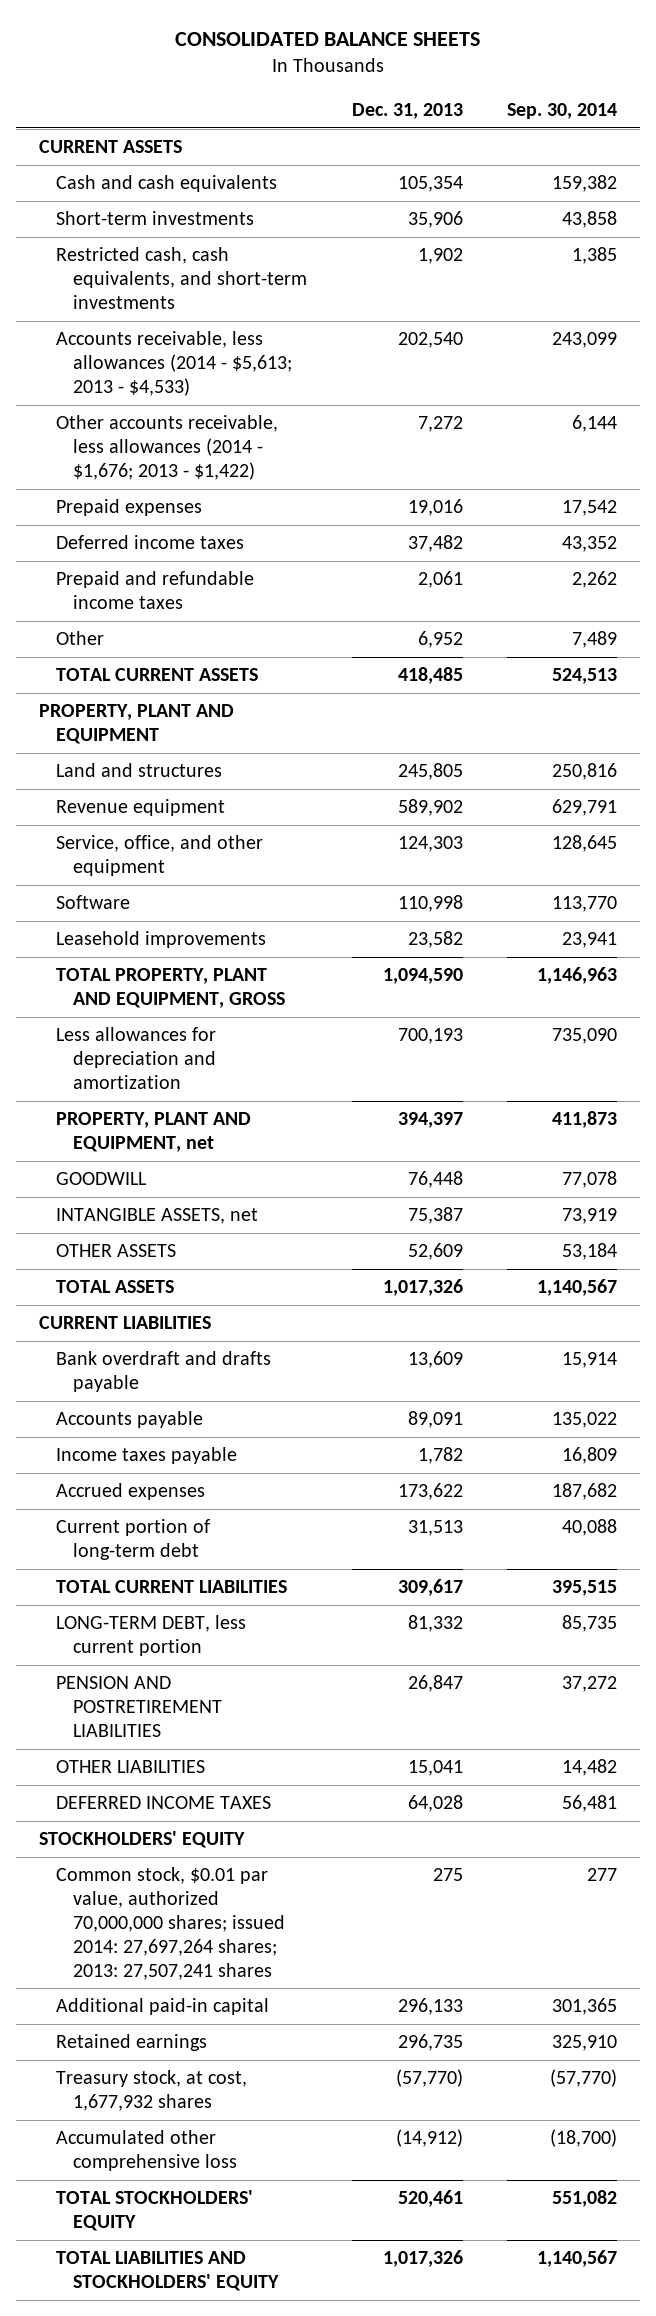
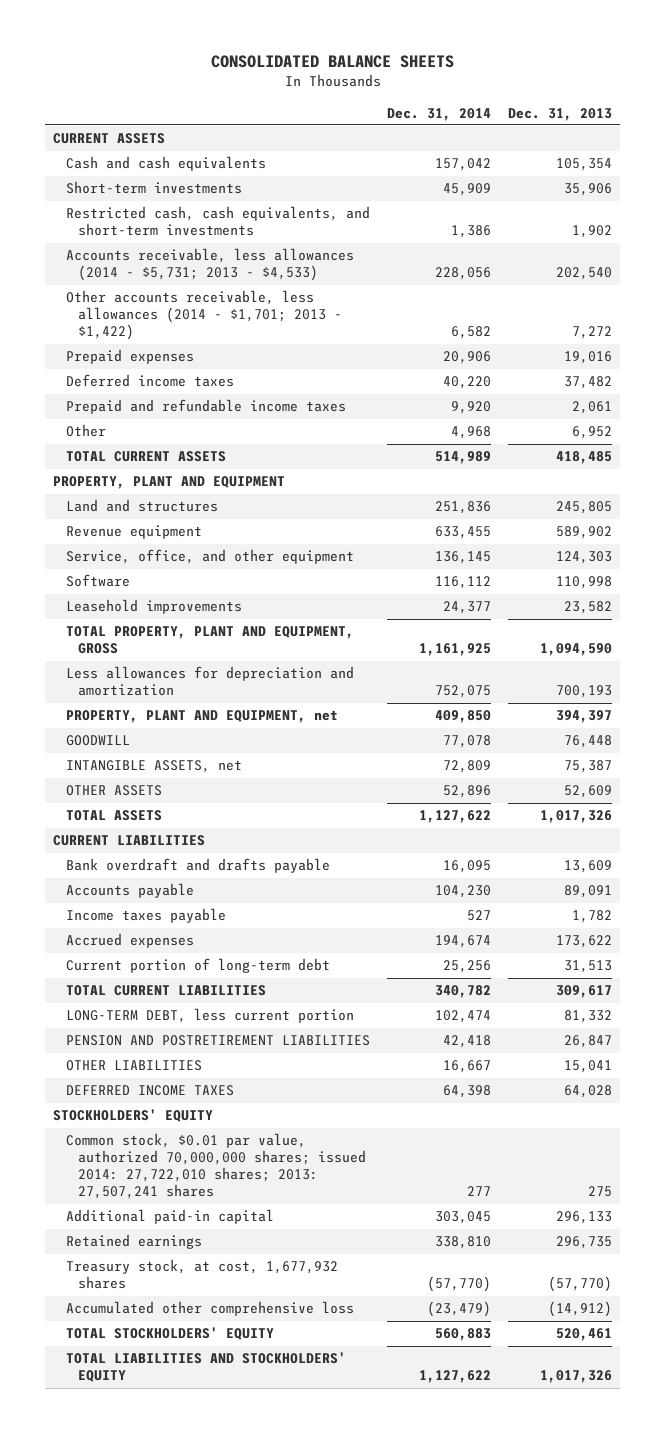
- | Dec. 31, 2013 | Sep. 30, 2014
+ | Dec. 31, 2014 | Dec. 31, 2013
- Accounts receivable, less allowances (2014 - $5,613; 2013 - $4,533) | 202,540 | 243,099
- Other accounts receivable, less allowances (2014 - $1,676; 2013 - $1,422) | 7,272 | 6,144
+ Accounts receivable, less allowances (2014 - $5,731; 2013 - $4,533) | 228,056 | 202,540
+ Other accounts receivable, less allowances (2014 - $1,701; 2013 - $1,422) | 6,582 | 7,272
- Common stock, $0.01 par value, authorized 70,000,000 shares; issued 2014: 27,697,264 shares; 2013: 27,507,241 shares | 275 | 277
+ Common stock, $0.01 par value, authorized 70,000,000 shares; issued 2014: 27,722,010 shares; 2013: 27,507,241 shares | 277 | 275

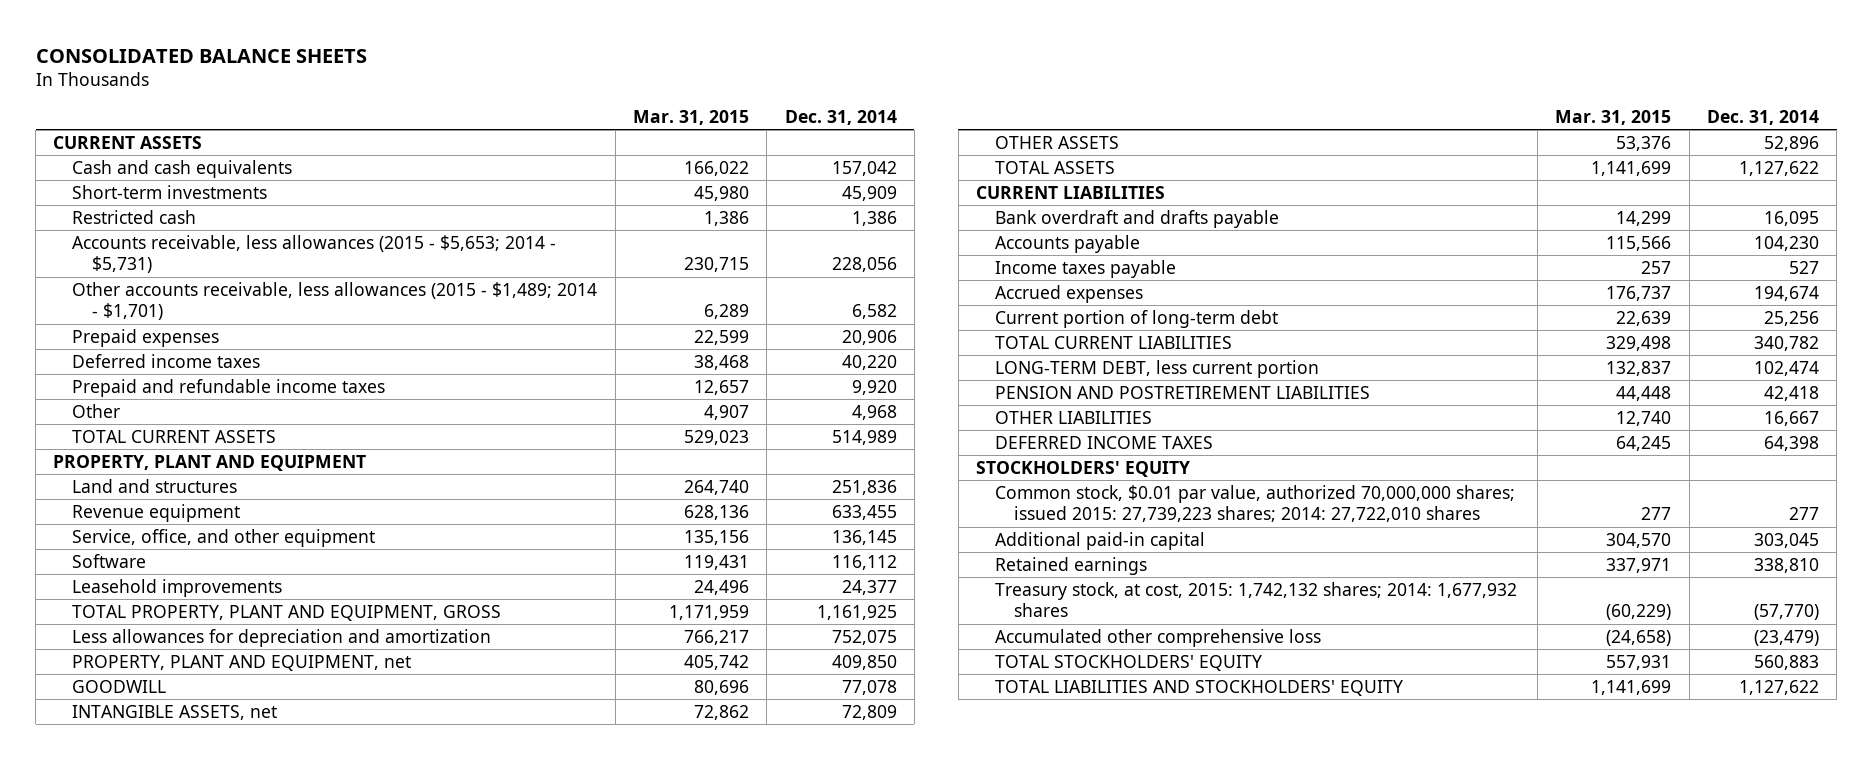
- | Dec. 31, 2014 | Dec. 31, 2013
+ | Mar. 31, 2015 | Dec. 31, 2014
- Restricted cash, cash equivalents, and short-term investments | 1,386 | 1,902
- Accounts receivable, less allowances (2014 - $5,731; 2013 - $4,533) | 228,056 | 202,540
- Other accounts receivable, less allowances (2014 - $1,701; 2013 - $1,422) | 6,582 | 7,272
+ Restricted cash | 1,386 | 1,386
+ Accounts receivable, less allowances (2015 - $5,653; 2014 - $5,731) | 230,715 | 228,056
+ Other accounts receivable, less allowances (2015 - $1,489; 2014 - $1,701) | 6,289 | 6,582
- Common stock, $0.01 par value, authorized 70,000,000 shares; issued 2014: 27,722,010 shares; 2013: 27,507,241 shares | 277 | 275
+ Common stock, $0.01 par value, authorized 70,000,000 shares; issued 2015: 27,739,223 shares; 2014: 27,722,010 shares | 277 | 277
- Treasury stock, at cost, 1,677,932 shares | (57,770) | (57,770)
+ Treasury stock, at cost, 2015: 1,742,132 shares; 2014: 1,677,932 shares | (60,229) | (57,770)

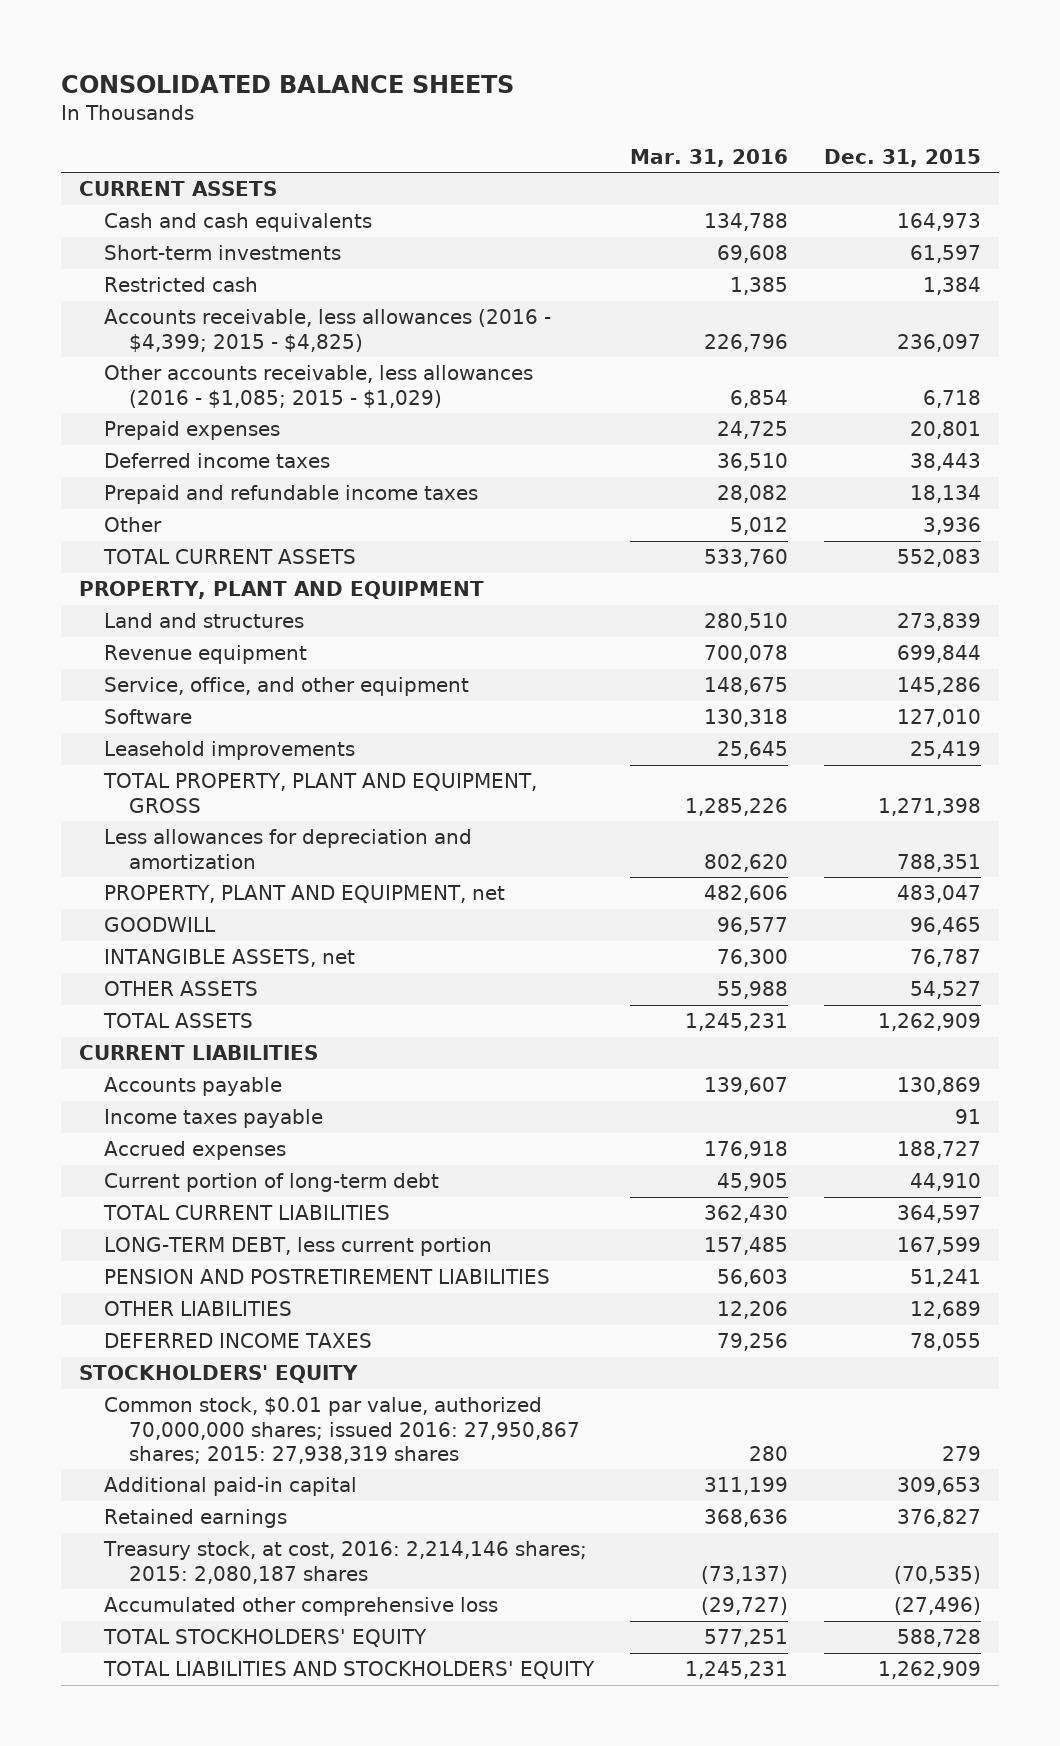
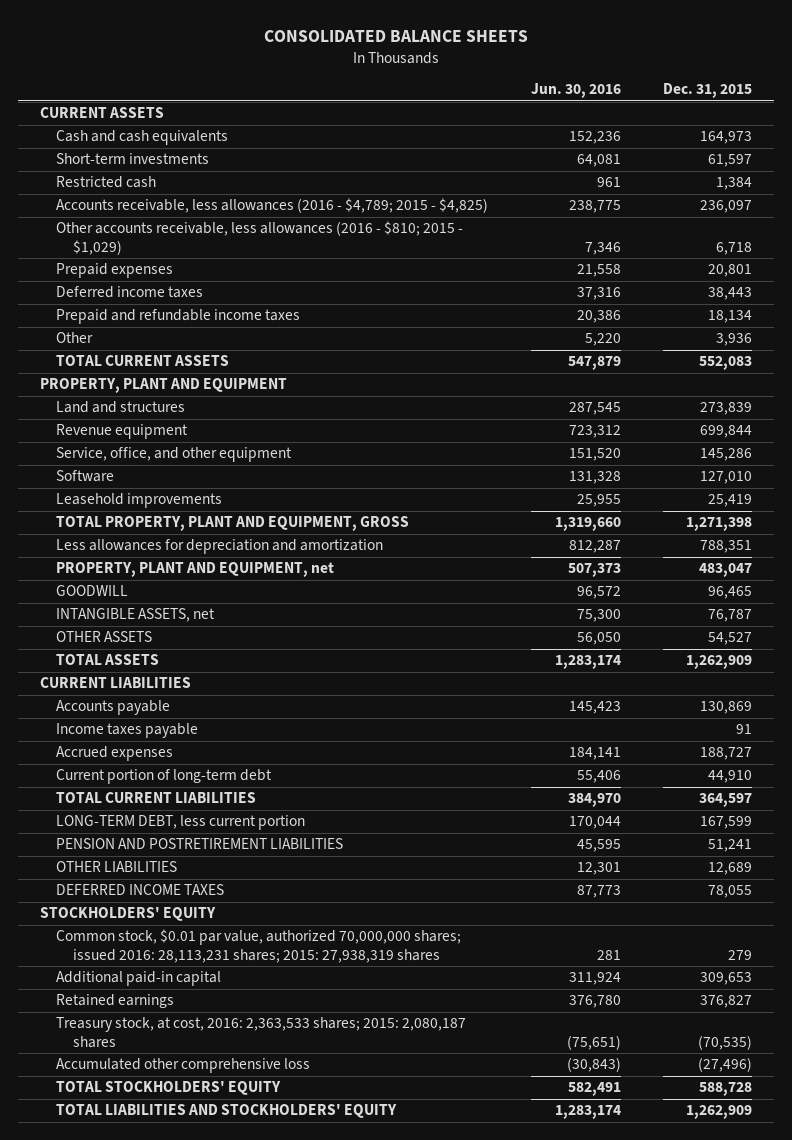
- | Mar. 31, 2016 | Dec. 31, 2015
+ | Jun. 30, 2016 | Dec. 31, 2015
- Accounts receivable, less allowances (2016 - $4,399; 2015 - $4,825) | 226,796 | 236,097
- Other accounts receivable, less allowances (2016 - $1,085; 2015 - $1,029) | 6,854 | 6,718
+ Accounts receivable, less allowances (2016 - $4,789; 2015 - $4,825) | 238,775 | 236,097
+ Other accounts receivable, less allowances (2016 - $810; 2015 - $1,029) | 7,346 | 6,718
- Common stock, $0.01 par value, authorized 70,000,000 shares; issued 2016: 27,950,867 shares; 2015: 27,938,319 shares | 280 | 279
+ Common stock, $0.01 par value, authorized 70,000,000 shares; issued 2016: 28,113,231 shares; 2015: 27,938,319 shares | 281 | 279
- Treasury stock, at cost, 2016: 2,214,146 shares; 2015: 2,080,187 shares | (73,137) | (70,535)
+ Treasury stock, at cost, 2016: 2,363,533 shares; 2015: 2,080,187 shares | (75,651) | (70,535)

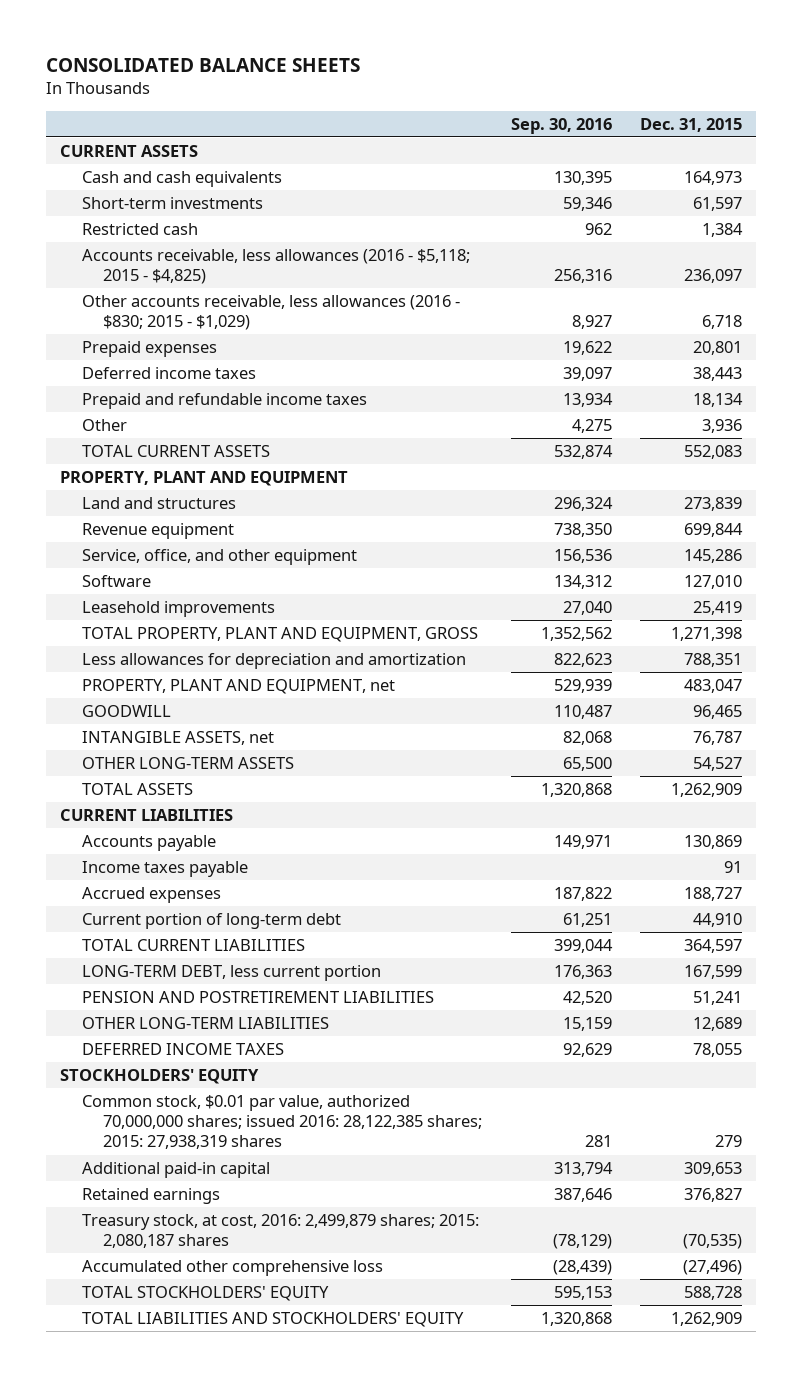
- | Jun. 30, 2016 | Dec. 31, 2015
+ | Sep. 30, 2016 | Dec. 31, 2015
- Accounts receivable, less allowances (2016 - $4,789; 2015 - $4,825) | 238,775 | 236,097
- Other accounts receivable, less allowances (2016 - $810; 2015 - $1,029) | 7,346 | 6,718
+ Accounts receivable, less allowances (2016 - $5,118; 2015 - $4,825) | 256,316 | 236,097
+ Other accounts receivable, less allowances (2016 - $830; 2015 - $1,029) | 8,927 | 6,718
- OTHER ASSETS | 56,050 | 54,527
+ OTHER LONG-TERM ASSETS | 65,500 | 54,527
- OTHER LIABILITIES | 12,301 | 12,689
+ OTHER LONG-TERM LIABILITIES | 15,159 | 12,689
- Common stock, $0.01 par value, authorized 70,000,000 shares; issued 2016: 28,113,231 shares; 2015: 27,938,319 shares | 281 | 279
+ Common stock, $0.01 par value, authorized 70,000,000 shares; issued 2016: 28,122,385 shares; 2015: 27,938,319 shares | 281 | 279
- Treasury stock, at cost, 2016: 2,363,533 shares; 2015: 2,080,187 shares | (75,651) | (70,535)
+ Treasury stock, at cost, 2016: 2,499,879 shares; 2015: 2,080,187 shares | (78,129) | (70,535)

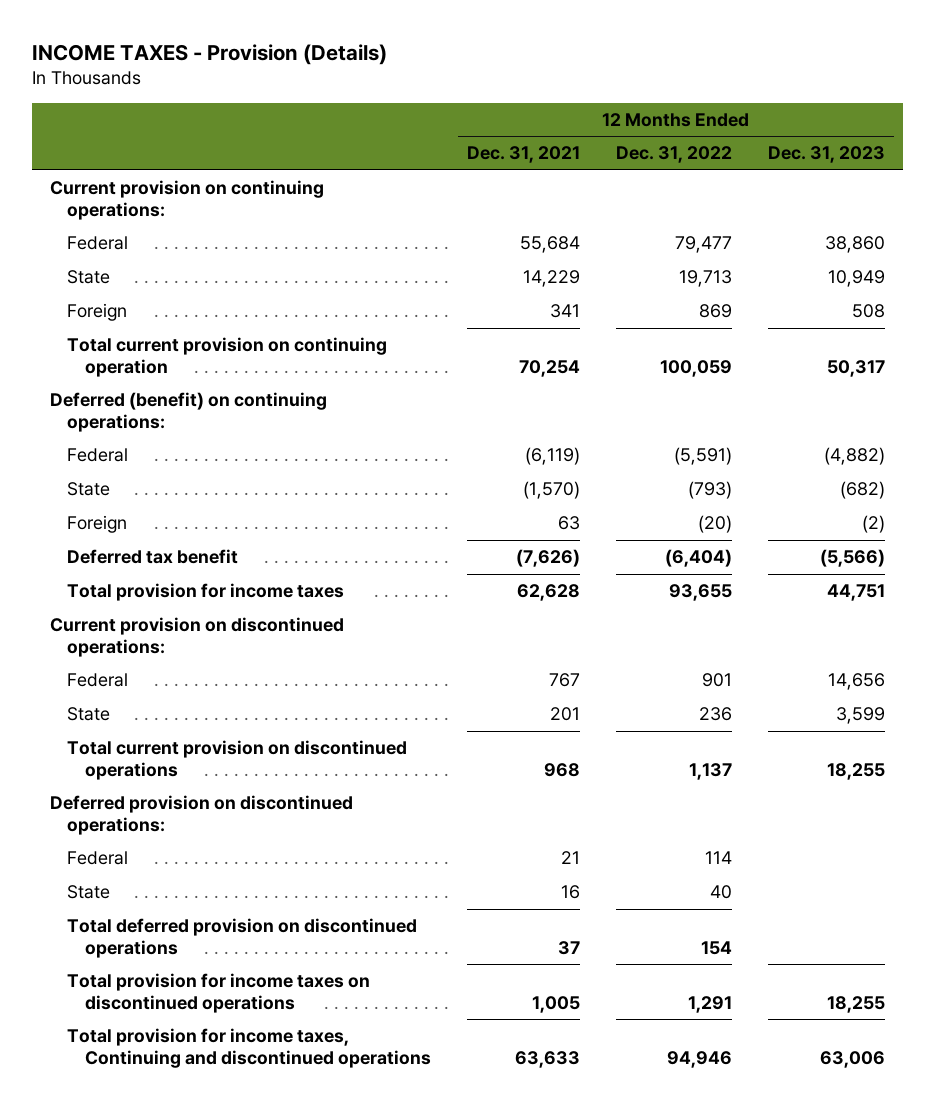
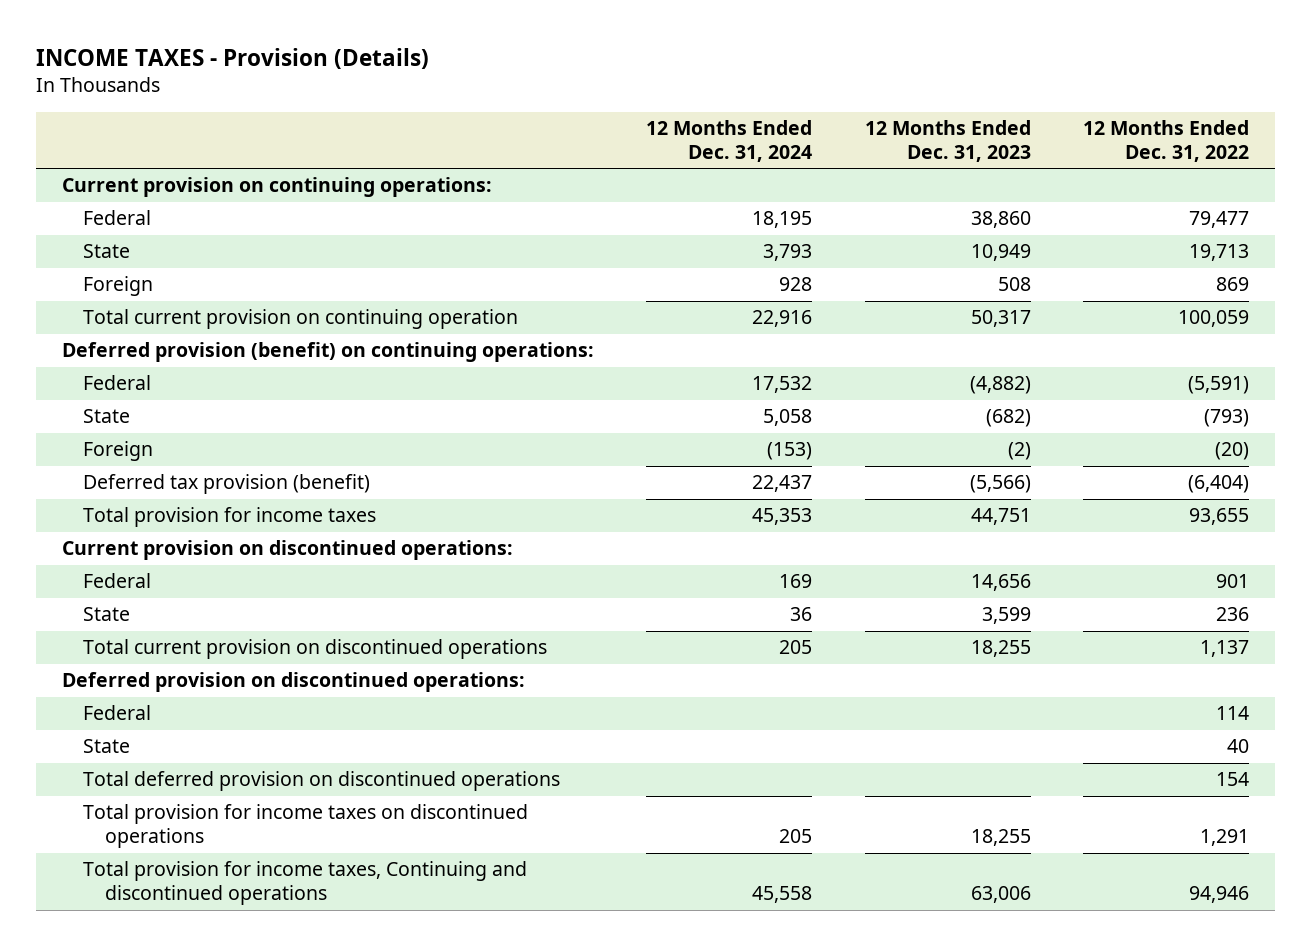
- | 12 Months Ended Dec. 31, 2021 | 12 Months Ended Dec. 31, 2022 | 12 Months Ended Dec. 31, 2023
+ | 12 Months Ended Dec. 31, 2024 | 12 Months Ended Dec. 31, 2023 | 12 Months Ended Dec. 31, 2022
- Deferred (benefit) on continuing operations:
+ Deferred provision (benefit) on continuing operations:
- Deferred tax benefit | (7,626) | (6,404) | (5,566)
+ Deferred tax provision (benefit) | 22,437 | (5,566) | (6,404)

